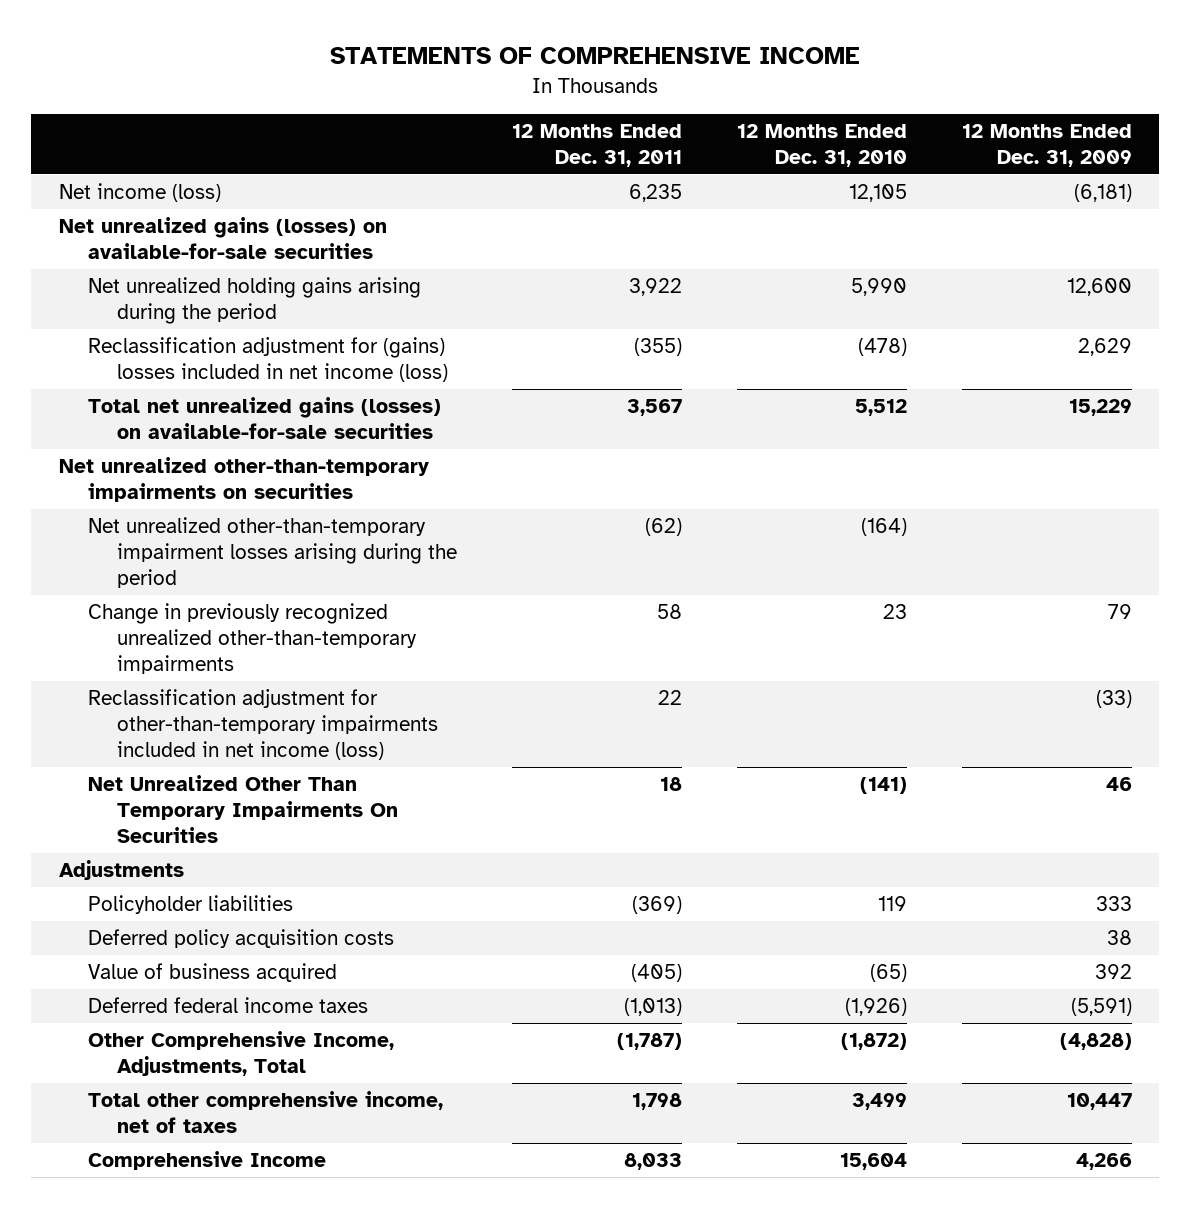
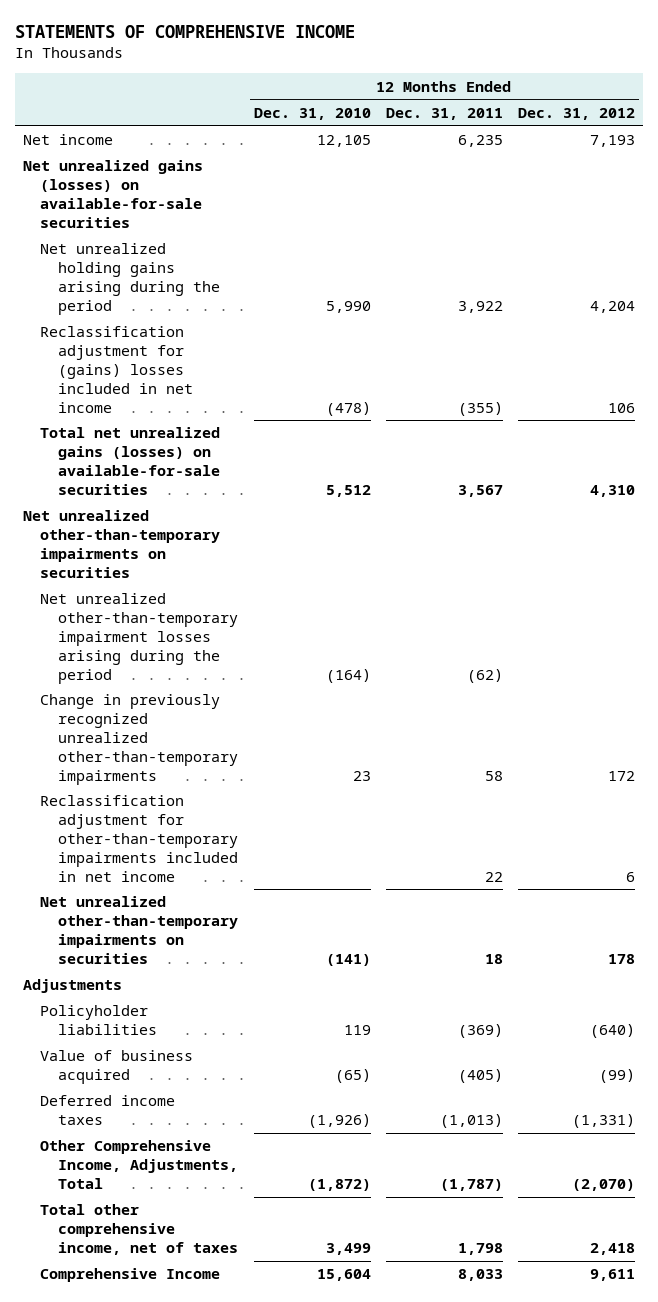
- | 12 Months Ended Dec. 31, 2011 | 12 Months Ended Dec. 31, 2010 | 12 Months Ended Dec. 31, 2009
+ | 12 Months Ended Dec. 31, 2010 | 12 Months Ended Dec. 31, 2011 | 12 Months Ended Dec. 31, 2012
- Net income (loss) | 6,235 | 12,105 | (6,181)
+ Net income | 12,105 | 6,235 | 7,193
- Reclassification adjustment for (gains) losses included in net income (loss) | (355) | (478) | 2,629
+ Reclassification adjustment for (gains) losses included in net income | (478) | (355) | 106
- Reclassification adjustment for other-than-temporary impairments included in net income (loss) | 22 | | (33)
- Net Unrealized Other Than Temporary Impairments On Securities | 18 | (141) | 46
+ Reclassification adjustment for other-than-temporary impairments included in net income | | 22 | 6
+ Net unrealized other-than-temporary impairments on securities | (141) | 18 | 178
- Deferred policy acquisition costs | | | 38
- Deferred federal income taxes | (1,013) | (1,926) | (5,591)
+ Deferred income taxes | (1,926) | (1,013) | (1,331)

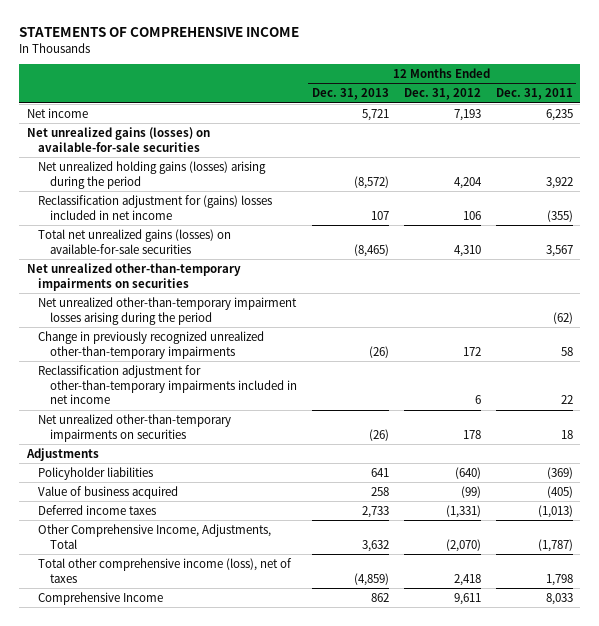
- | 12 Months Ended Dec. 31, 2010 | 12 Months Ended Dec. 31, 2011 | 12 Months Ended Dec. 31, 2012
+ | 12 Months Ended Dec. 31, 2013 | 12 Months Ended Dec. 31, 2012 | 12 Months Ended Dec. 31, 2011
- Net unrealized holding gains arising during the period | 5,990 | 3,922 | 4,204
+ Net unrealized holding gains (losses) arising during the period | (8,572) | 4,204 | 3,922
- Total other comprehensive income, net of taxes | 3,499 | 1,798 | 2,418
+ Total other comprehensive income (loss), net of taxes | (4,859) | 2,418 | 1,798

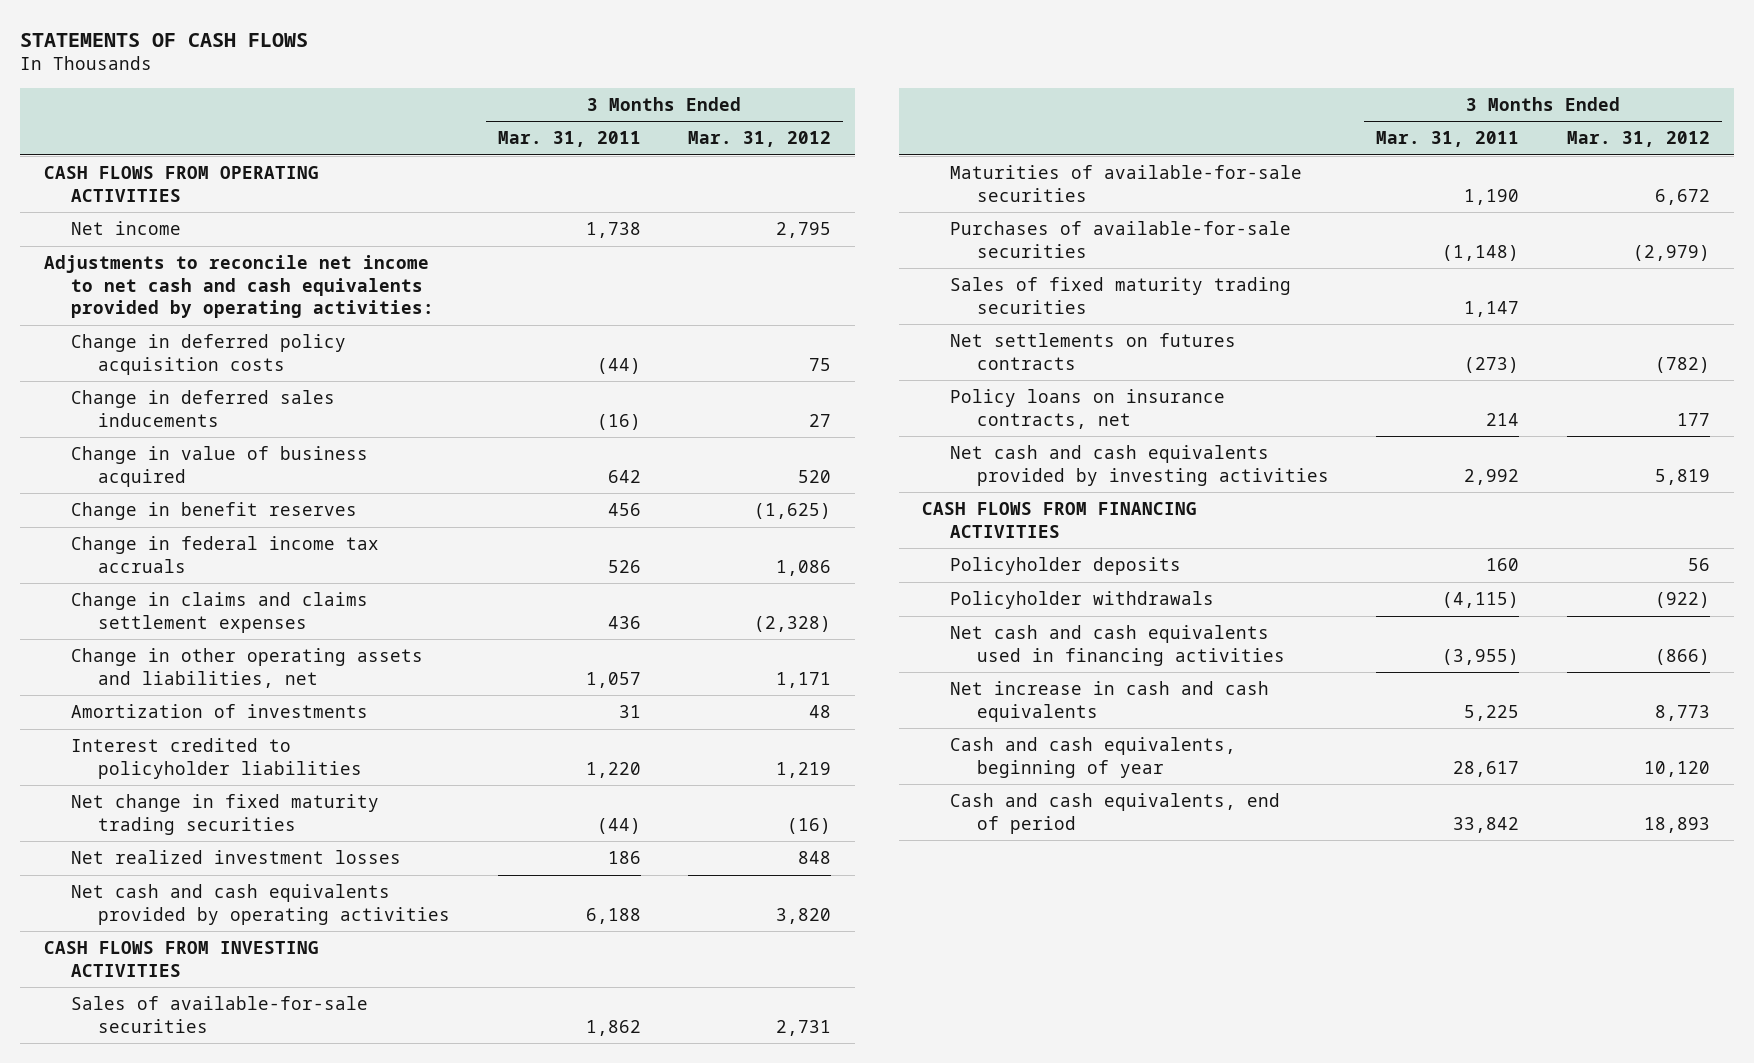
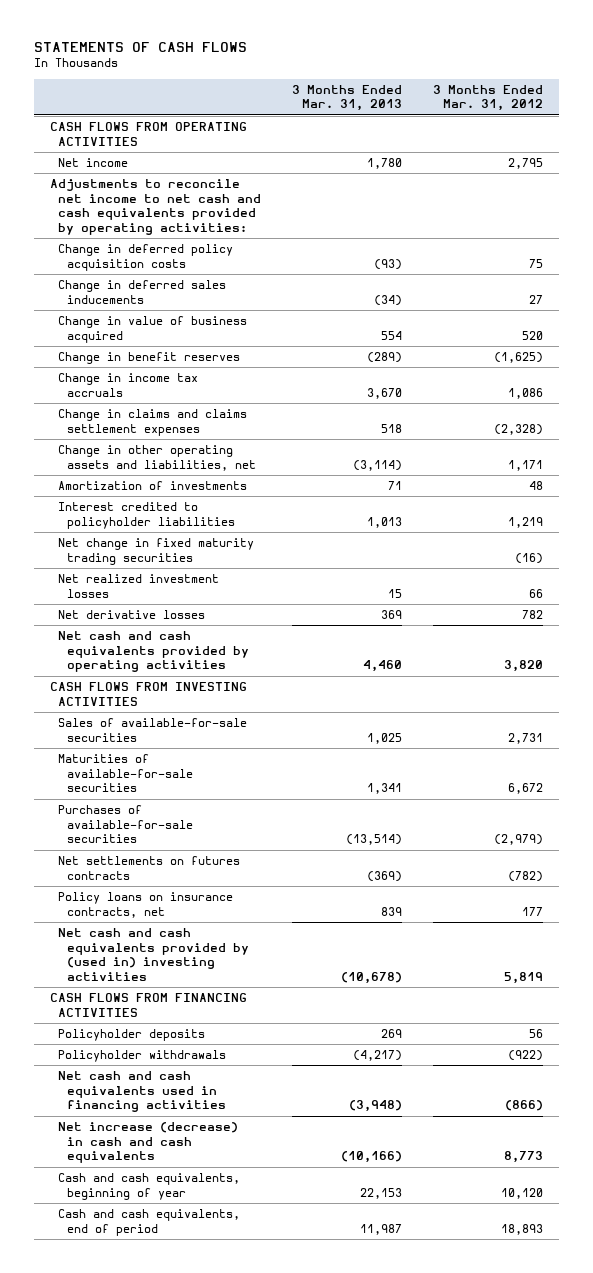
- | 3 Months Ended Mar. 31, 2011 | 3 Months Ended Mar. 31, 2012
+ | 3 Months Ended Mar. 31, 2013 | 3 Months Ended Mar. 31, 2012
- Change in federal income tax accruals | 526 | 1,086
+ Change in income tax accruals | 3,670 | 1,086
- Net realized investment losses | 186 | 848
+ Net realized investment losses | 15 | 66
+ Net derivative losses | 369 | 782
- Sales of fixed maturity trading securities | 1,147 |
- Net cash and cash equivalents provided by investing activities | 2,992 | 5,819
+ Net cash and cash equivalents provided by (used in) investing activities | (10,678) | 5,819
- Net increase in cash and cash equivalents | 5,225 | 8,773
+ Net increase (decrease) in cash and cash equivalents | (10,166) | 8,773

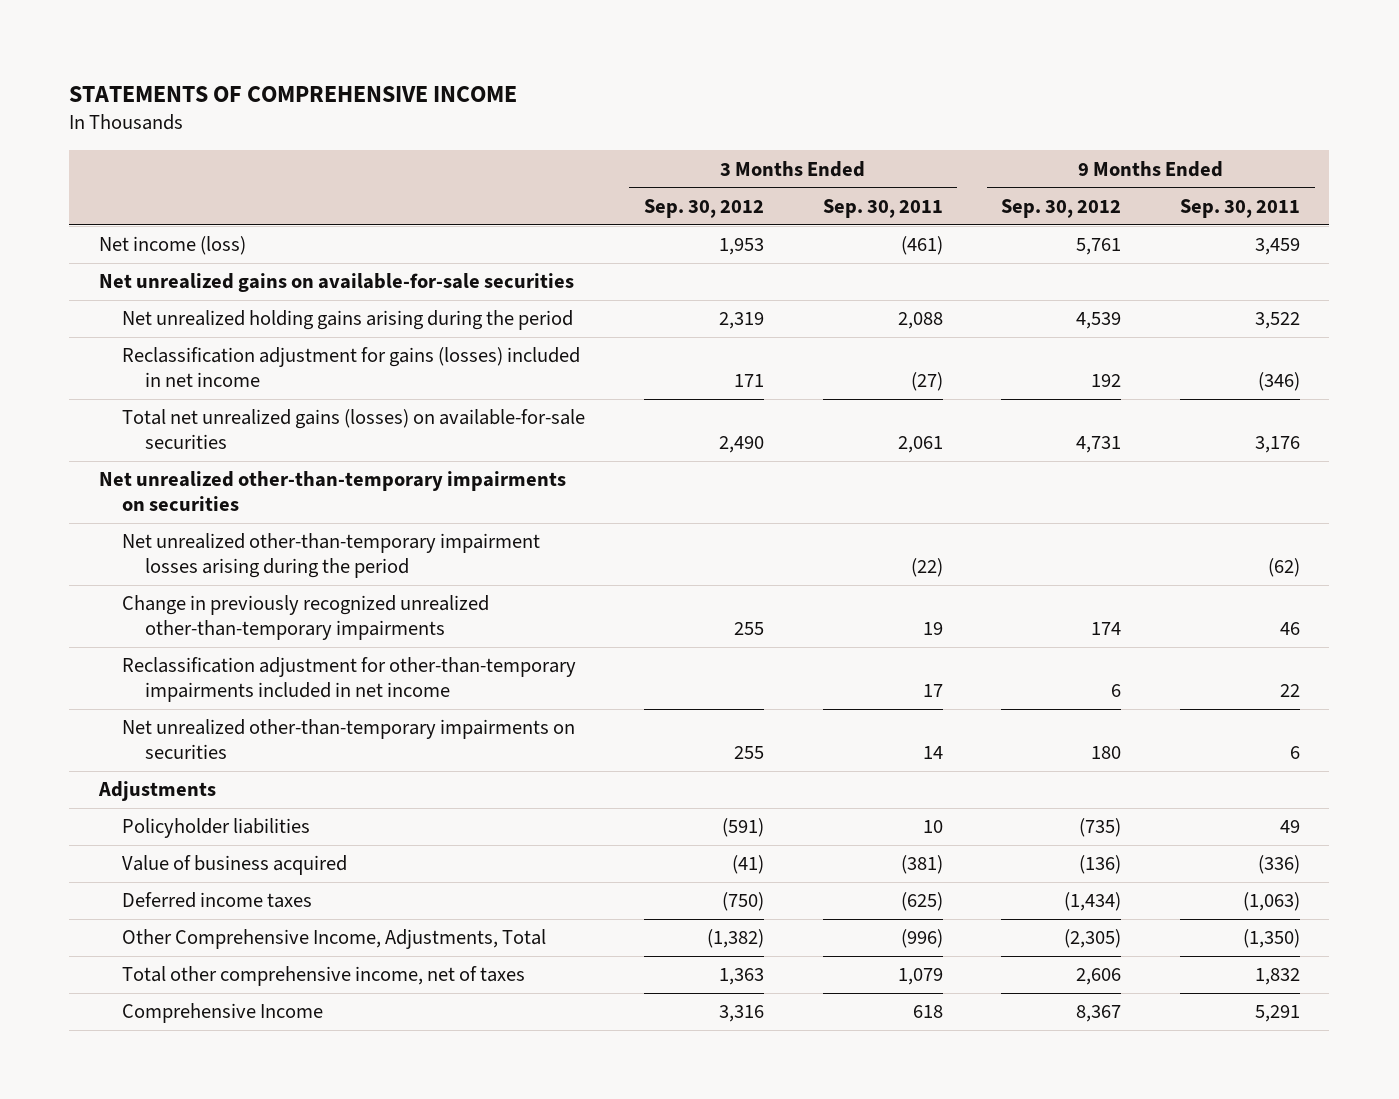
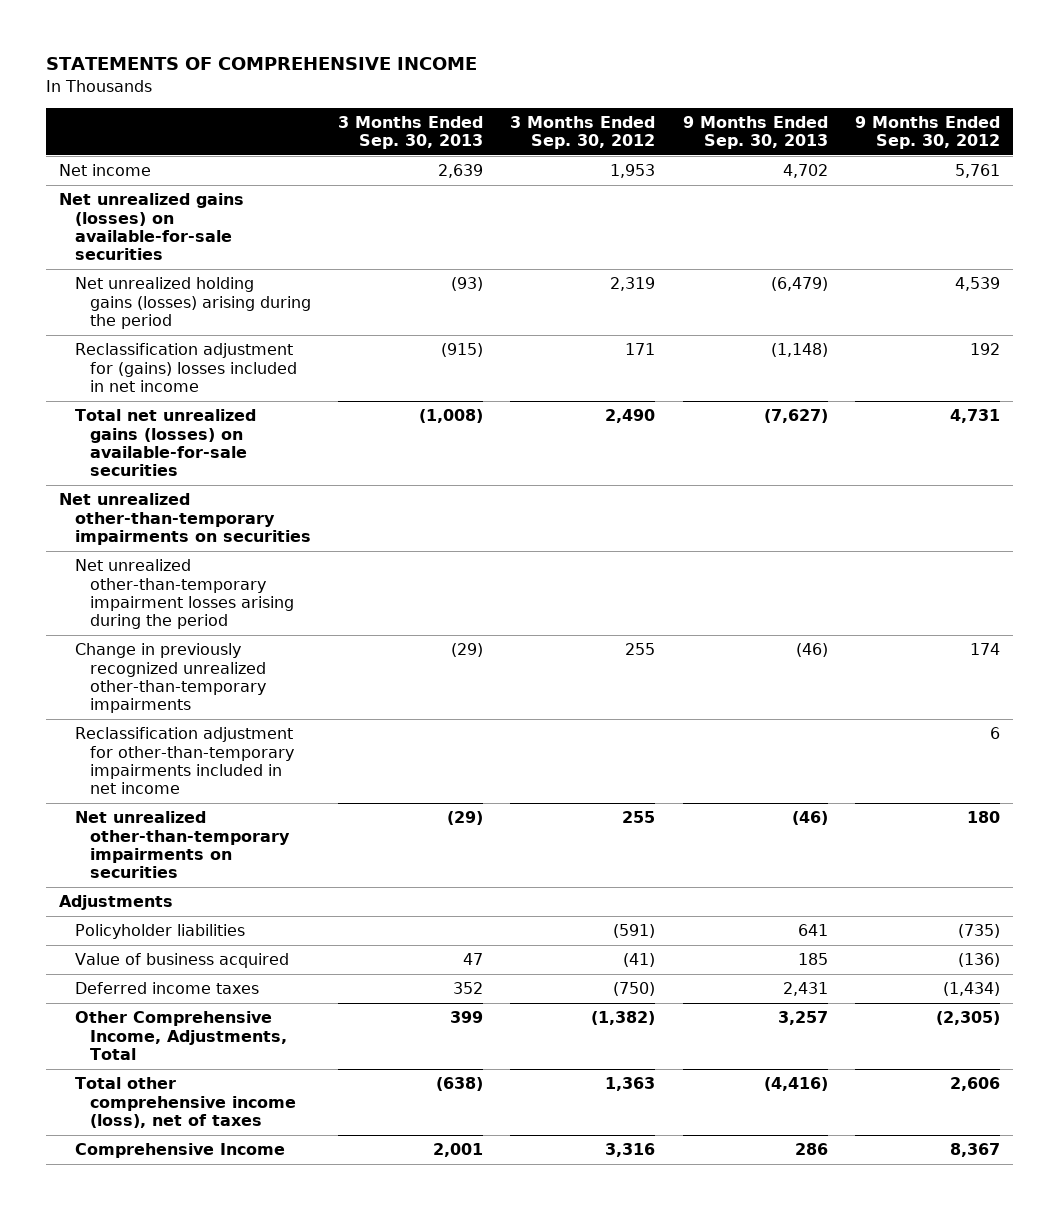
- | 3 Months Ended Sep. 30, 2012 | 3 Months Ended Sep. 30, 2011 | 9 Months Ended Sep. 30, 2012 | 9 Months Ended Sep. 30, 2011
+ | 3 Months Ended Sep. 30, 2013 | 3 Months Ended Sep. 30, 2012 | 9 Months Ended Sep. 30, 2013 | 9 Months Ended Sep. 30, 2012
- Net income (loss) | 1,953 | (461) | 5,761 | 3,459
- Net unrealized gains on available-for-sale securities
- Net unrealized holding gains arising during the period | 2,319 | 2,088 | 4,539 | 3,522
- Reclassification adjustment for gains (losses) included in net income | 171 | (27) | 192 | (346)
+ Net income | 2,639 | 1,953 | 4,702 | 5,761
+ Net unrealized gains (losses) on available-for-sale securities
+ Net unrealized holding gains (losses) arising during the period | (93) | 2,319 | (6,479) | 4,539
+ Reclassification adjustment for (gains) losses included in net income | (915) | 171 | (1,148) | 192
- Total other comprehensive income, net of taxes | 1,363 | 1,079 | 2,606 | 1,832
+ Total other comprehensive income (loss), net of taxes | (638) | 1,363 | (4,416) | 2,606

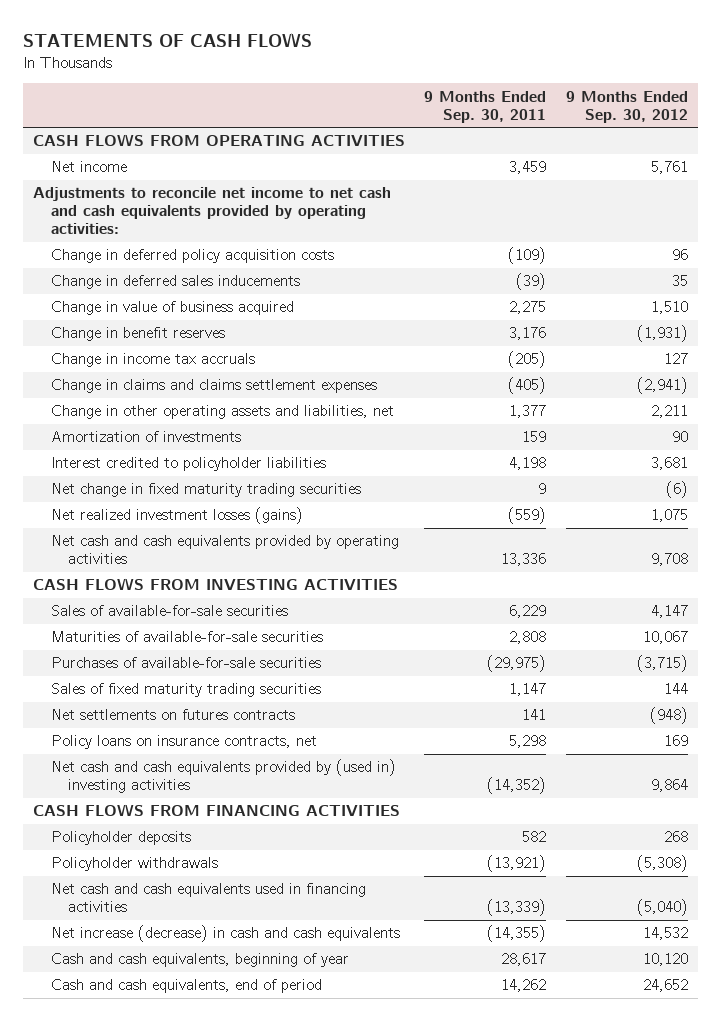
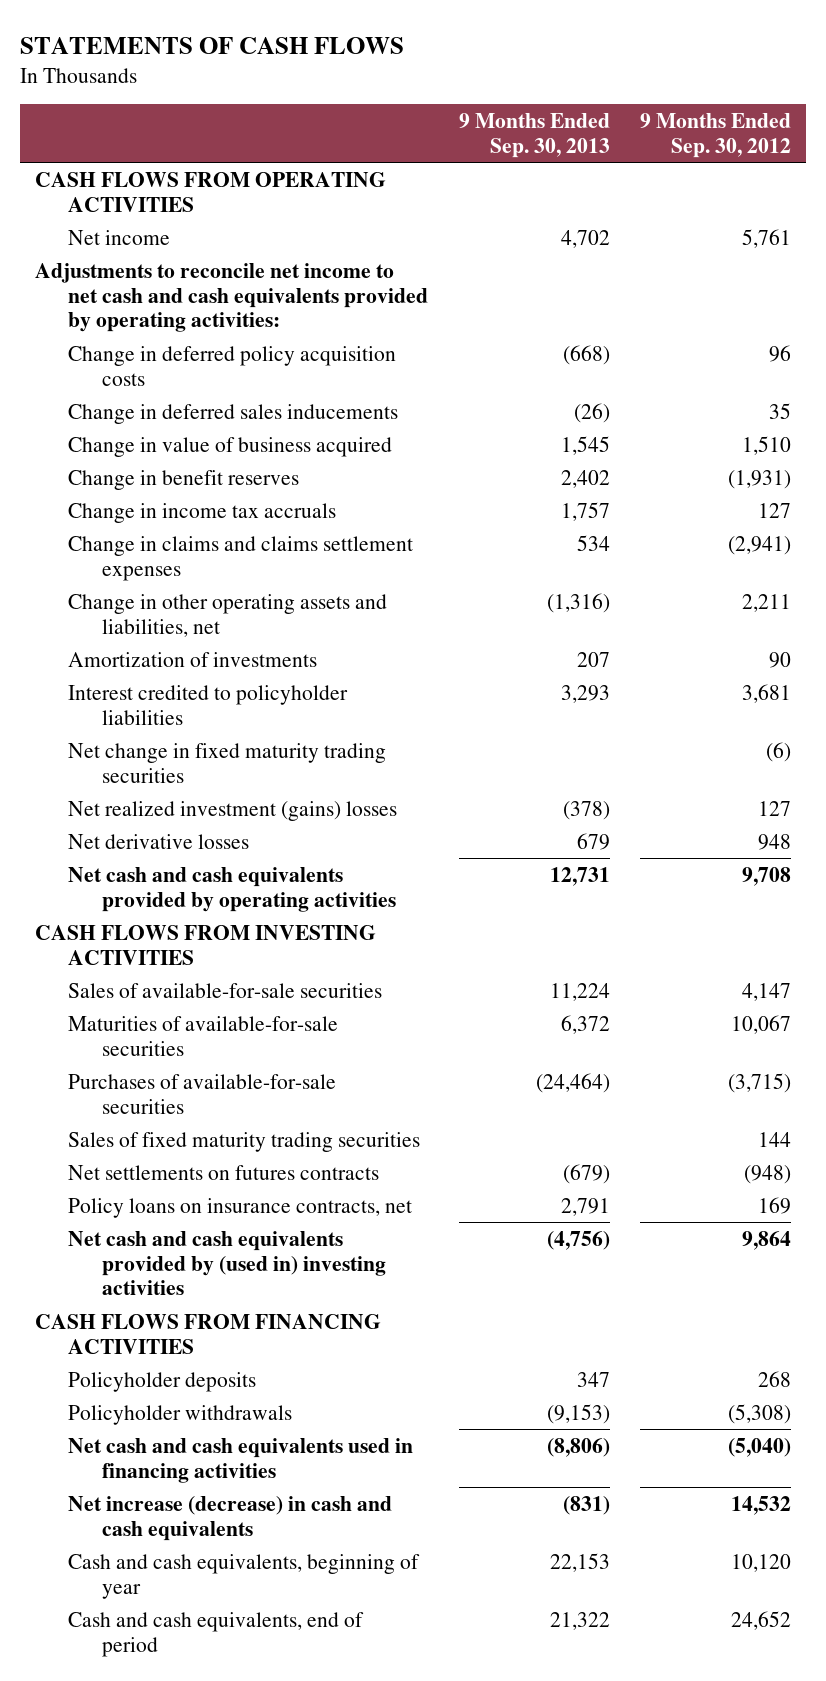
- | 9 Months Ended Sep. 30, 2011 | 9 Months Ended Sep. 30, 2012
+ | 9 Months Ended Sep. 30, 2013 | 9 Months Ended Sep. 30, 2012
- Net realized investment losses (gains) | (559) | 1,075
+ Net realized investment (gains) losses | (378) | 127
+ Net derivative losses | 679 | 948

